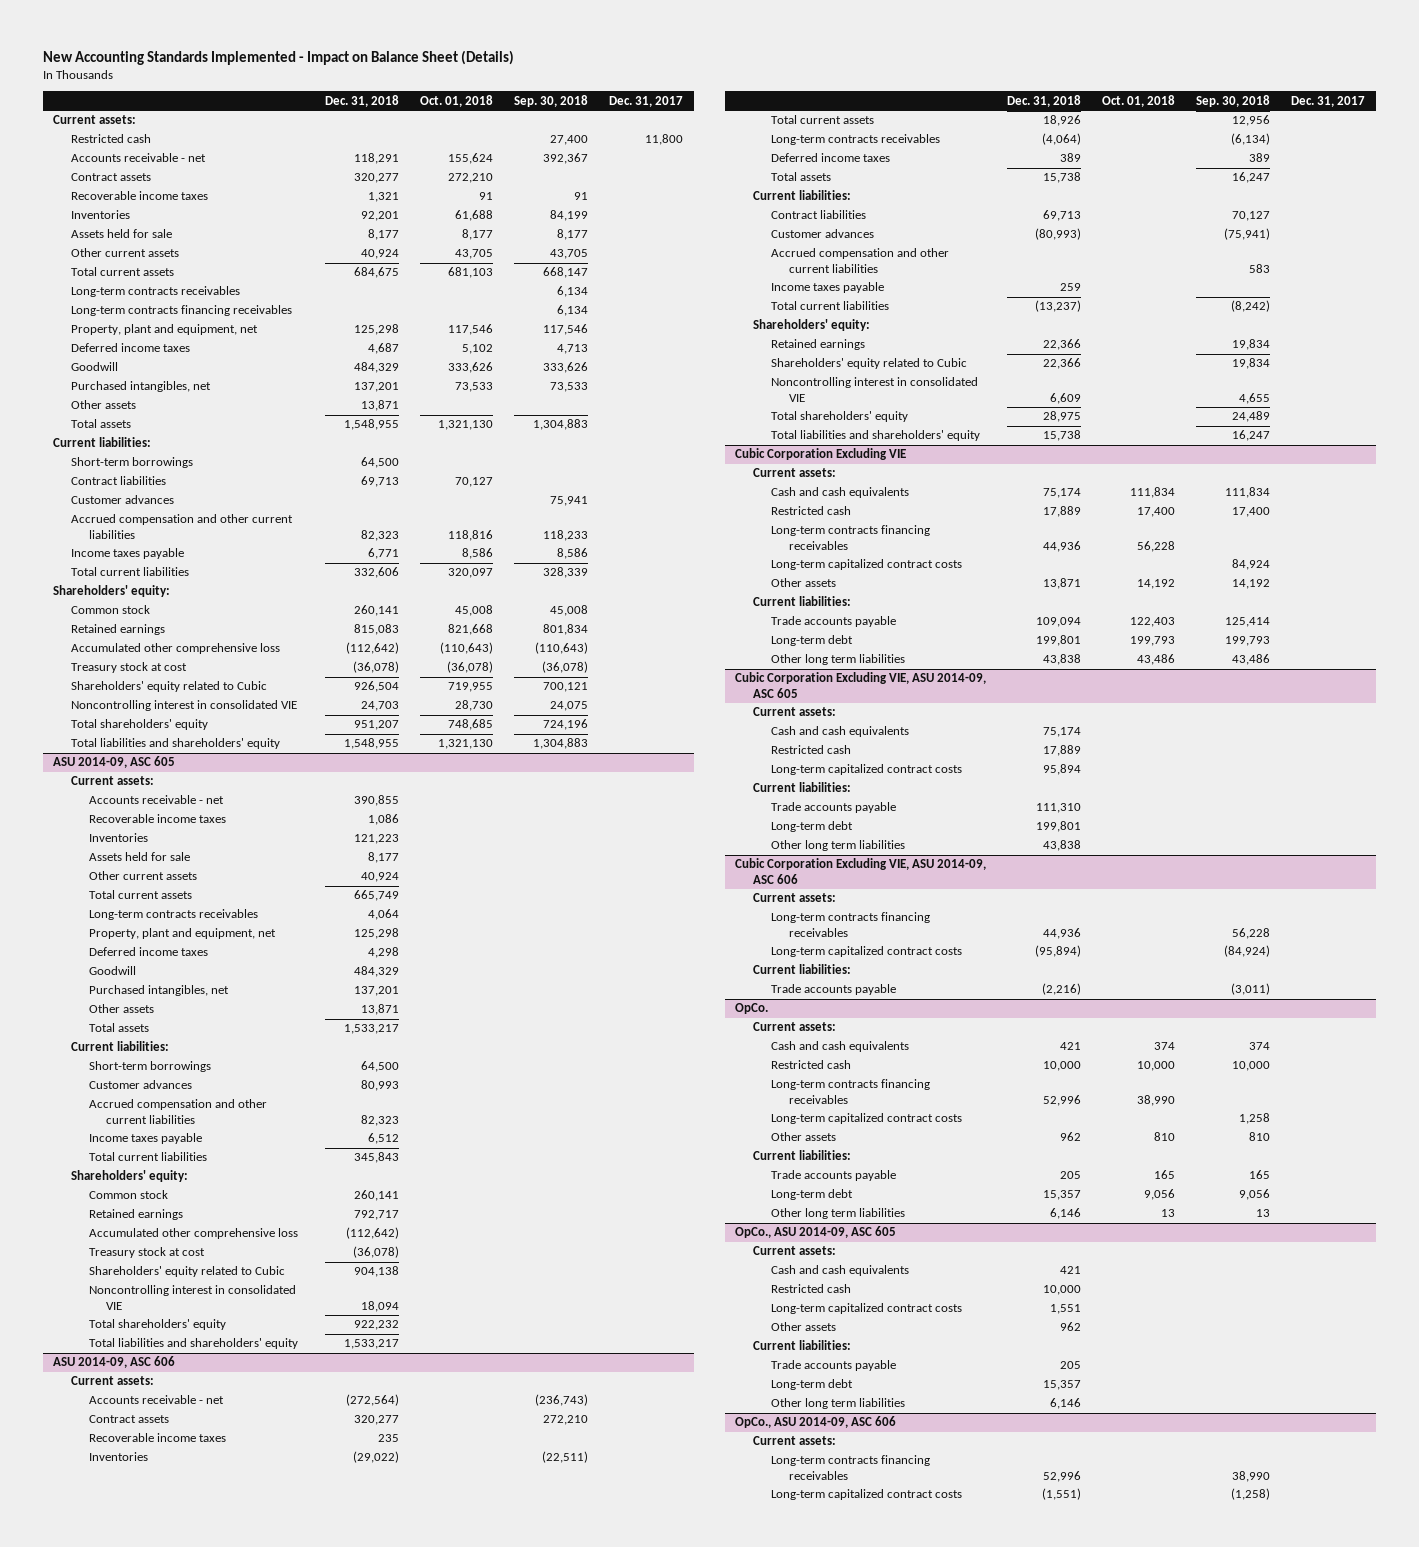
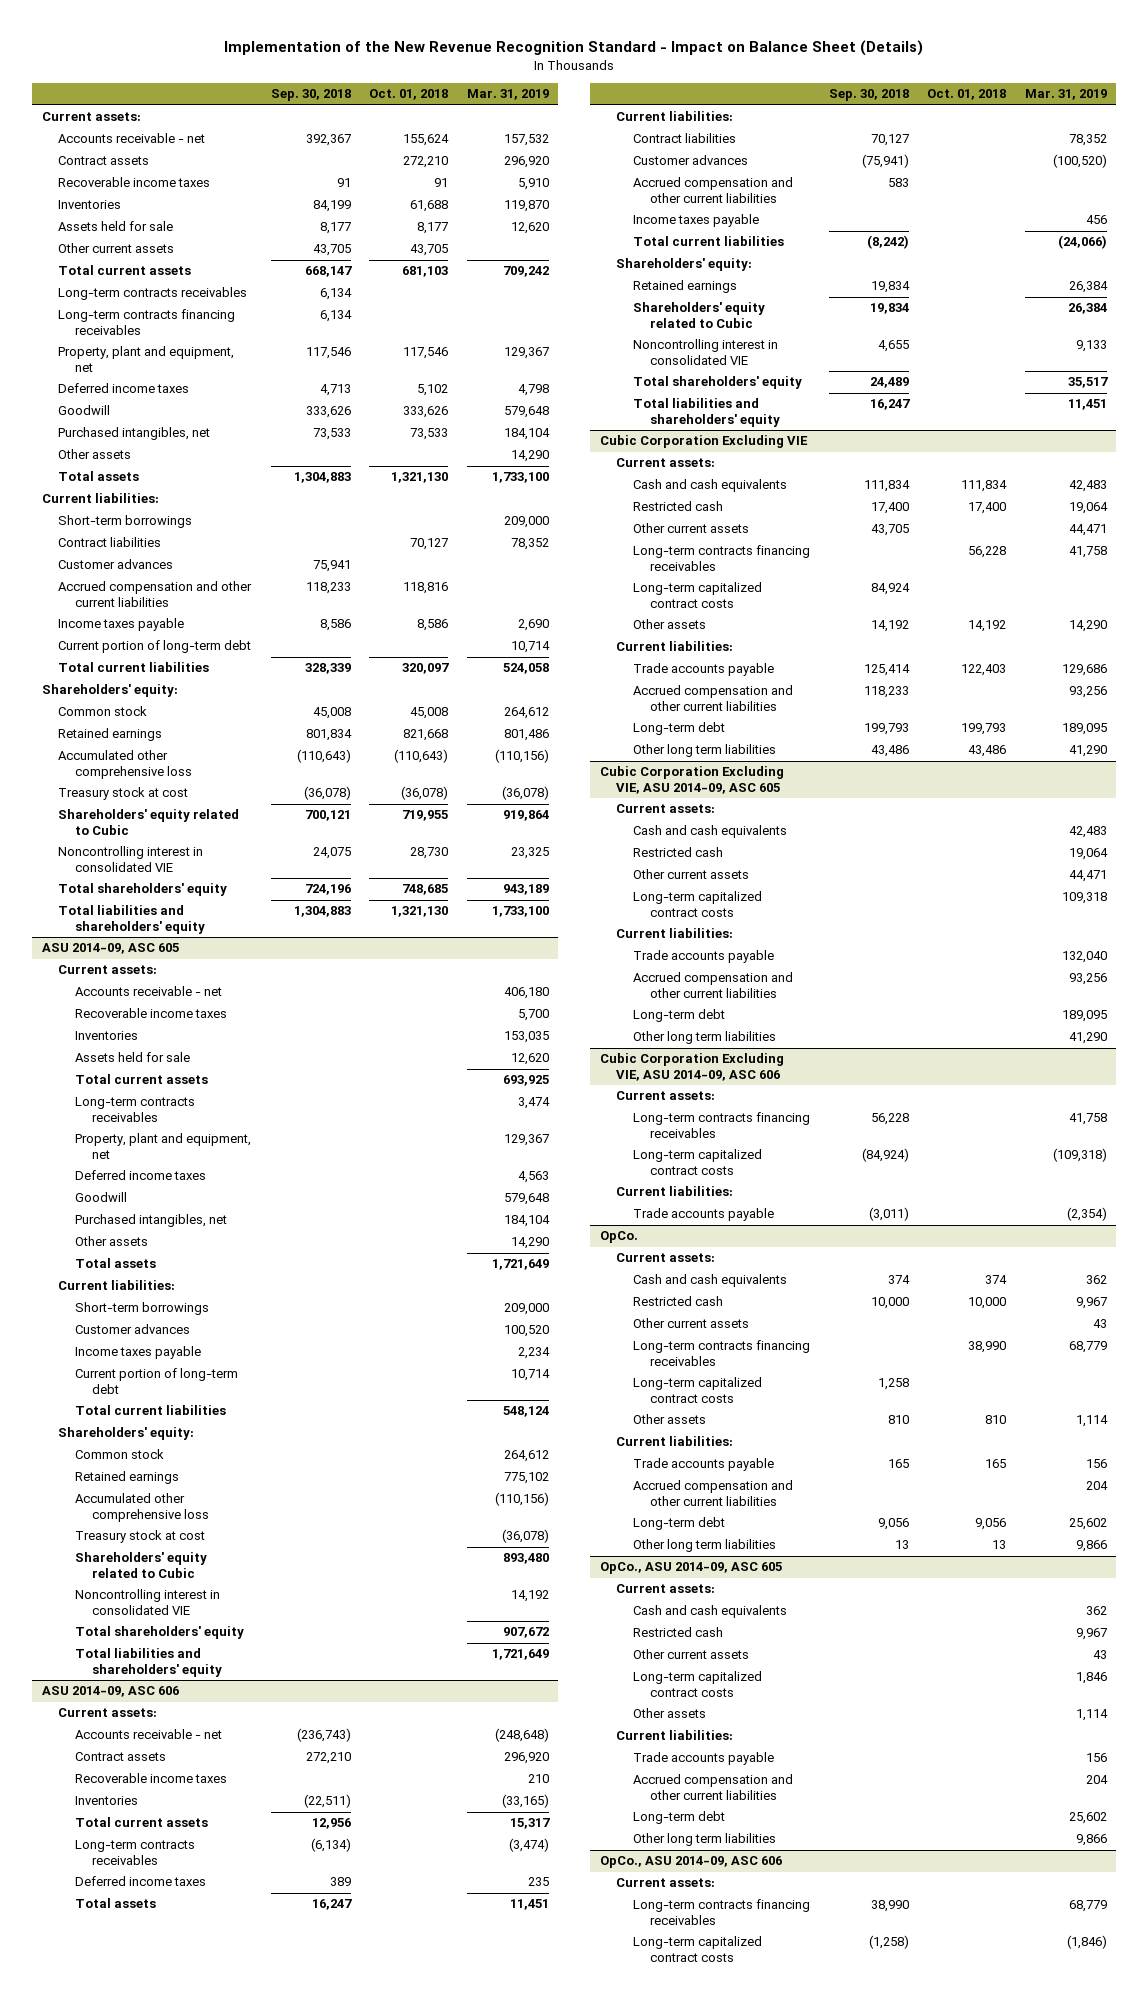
- New Accounting Standards Implemented - Impact on Balance Sheet (Details)
+ Implementation of the New Revenue Recognition Standard - Impact on Balance Sheet (Details)
- | Dec. 31, 2018 | Oct. 01, 2018 | Sep. 30, 2018 | Dec. 31, 2017
+ | Sep. 30, 2018 | Oct. 01, 2018 | Mar. 31, 2019
- Restricted cash | | | 27,400 | 11,800
+ Current portion of long-term debt | | | 10,714
@ ASU 2014-09, ASC 605
- Other current assets | 40,924 | | |
- Accrued compensation and other current liabilities | 82,323 | | |
+ Current portion of long-term debt | | | 10,714
@ Cubic Corporation Excluding VIE
+ Other current assets | 43,705 | | 44,471
+ Accrued compensation and other current liabilities | 118,233 | | 93,256
@ Cubic Corporation Excluding VIE, ASU 2014-09, ASC 605
+ Other current assets | | | 44,471
+ Accrued compensation and other current liabilities | | | 93,256
@ OpCo.
+ Other current assets | | | 43
+ Accrued compensation and other current liabilities | | | 204
@ OpCo., ASU 2014-09, ASC 605
+ Other current assets | | | 43
+ Accrued compensation and other current liabilities | | | 204

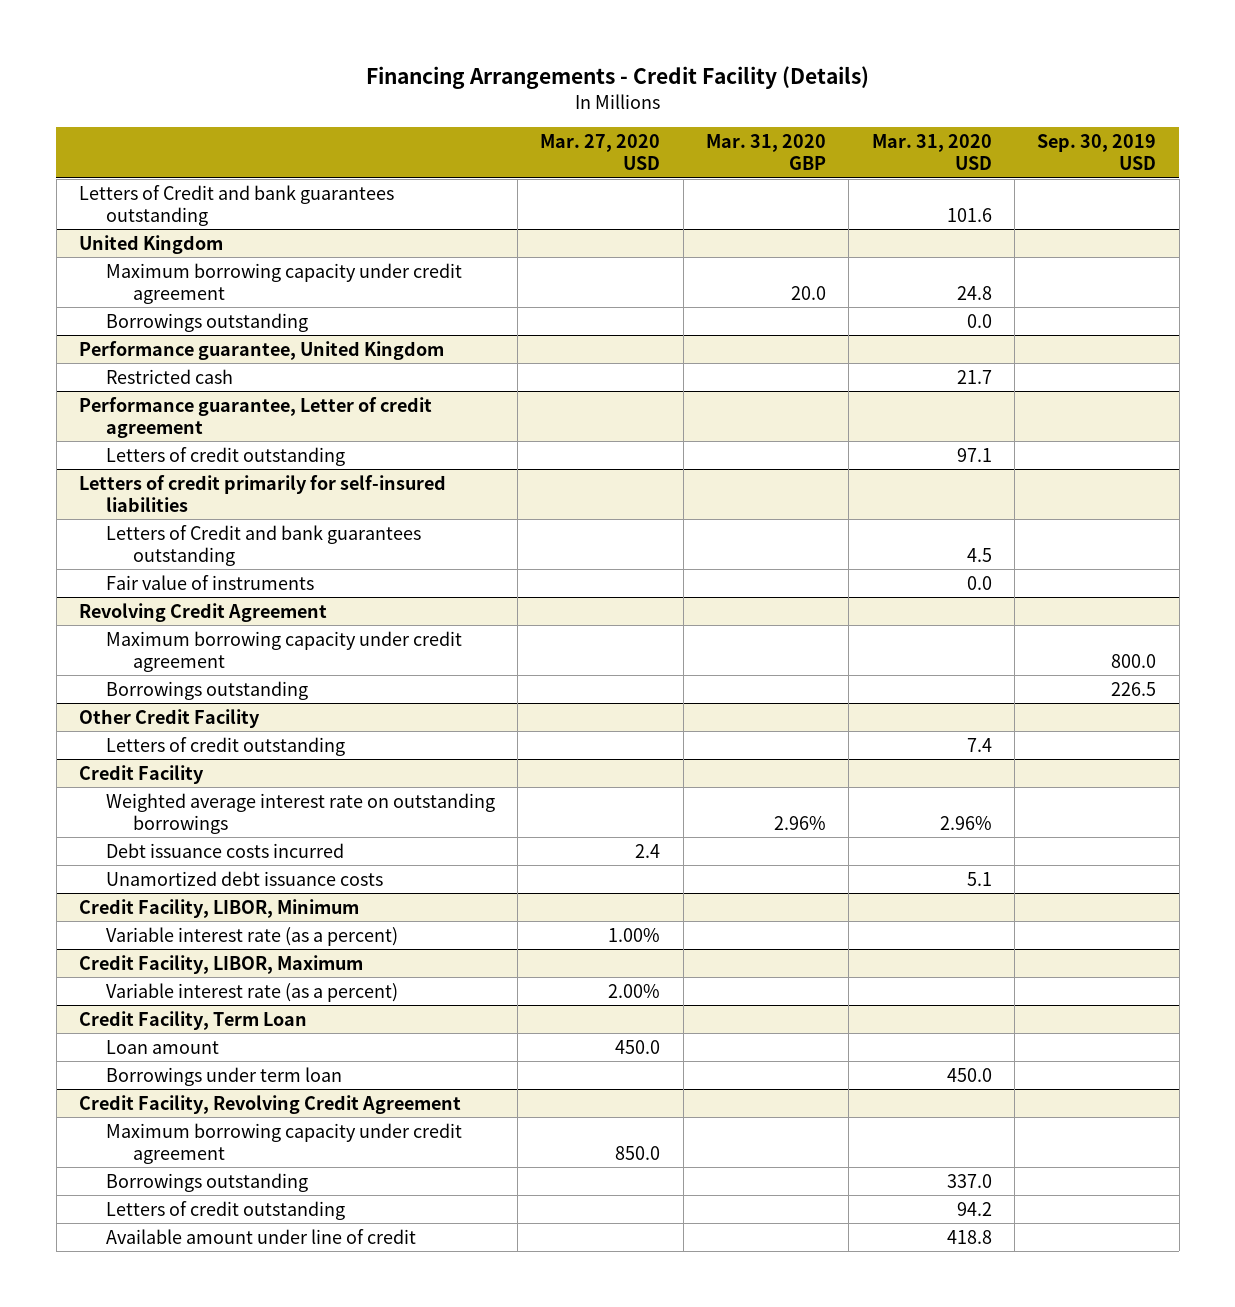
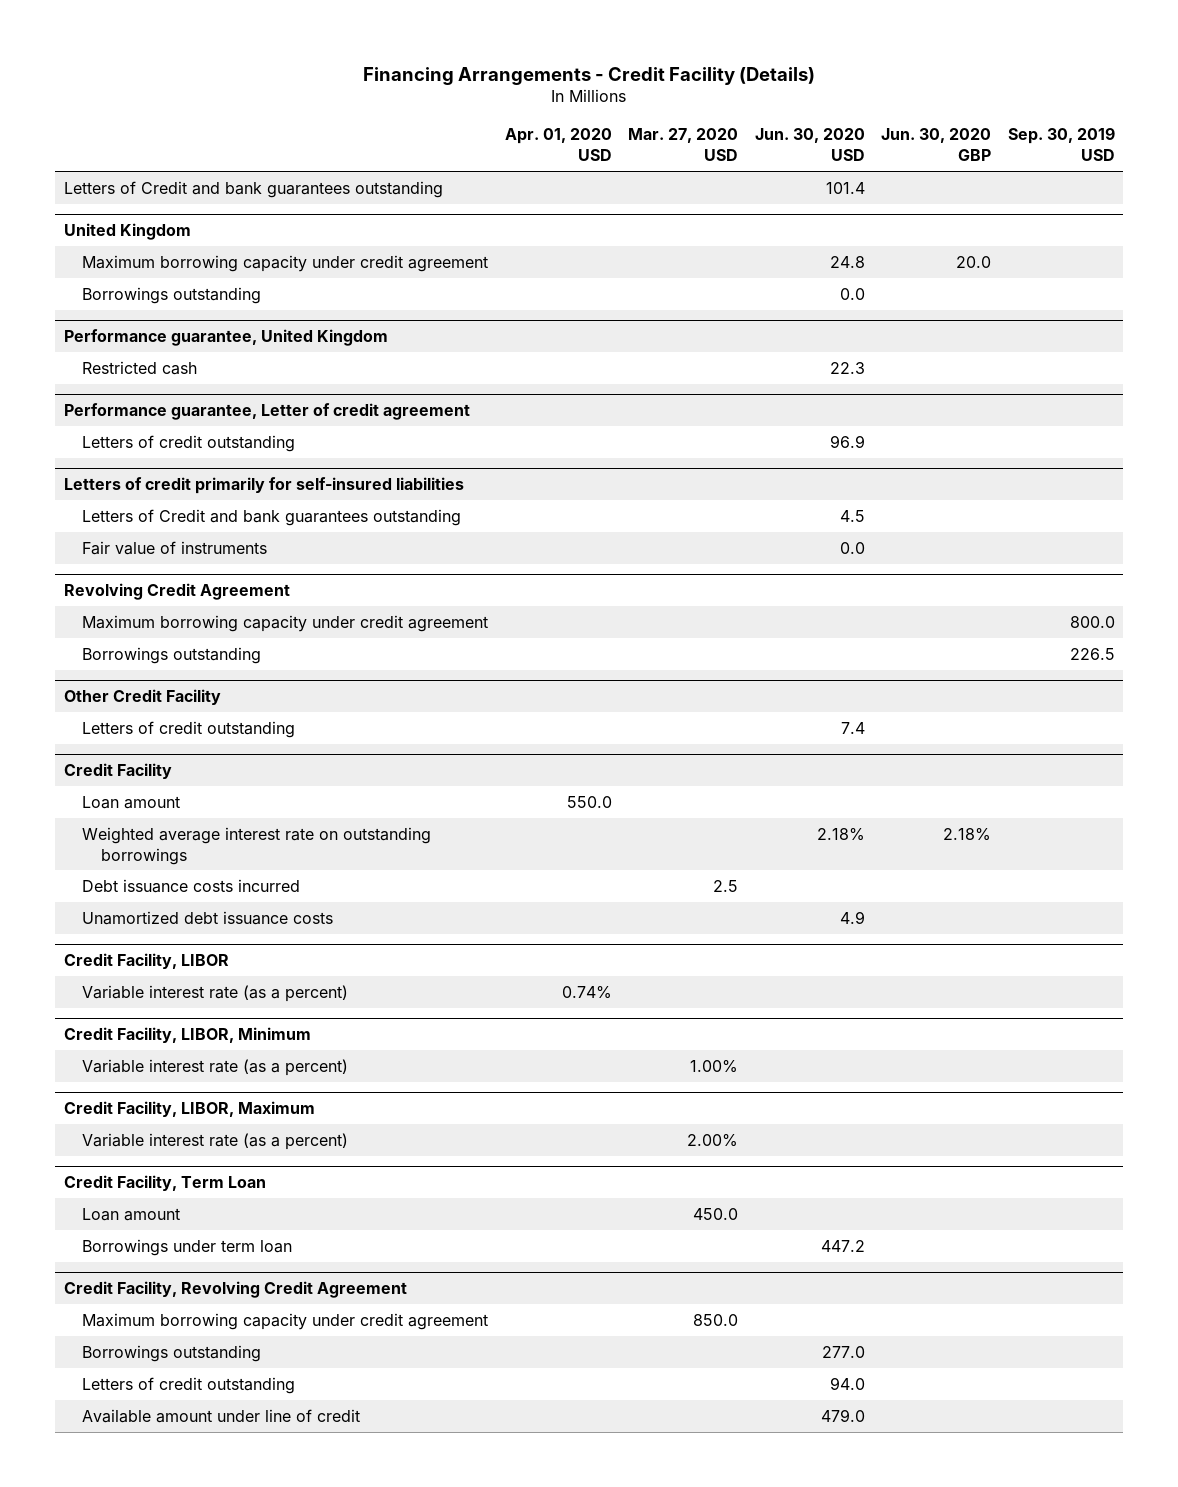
- | Mar. 27, 2020 USD | Mar. 31, 2020 GBP | Mar. 31, 2020 USD | Sep. 30, 2019 USD
+ | Apr. 01, 2020 USD | Mar. 27, 2020 USD | Jun. 30, 2020 USD | Jun. 30, 2020 GBP | Sep. 30, 2019 USD
@ Credit Facility
+ Loan amount | 550.0 | | | |
- Debt issuance costs incurred | 2.4 | | |
+ Debt issuance costs incurred | | 2.5 | | |
+ Credit Facility, LIBOR
+ Variable interest rate (as a percent) | 0.74% | | | |

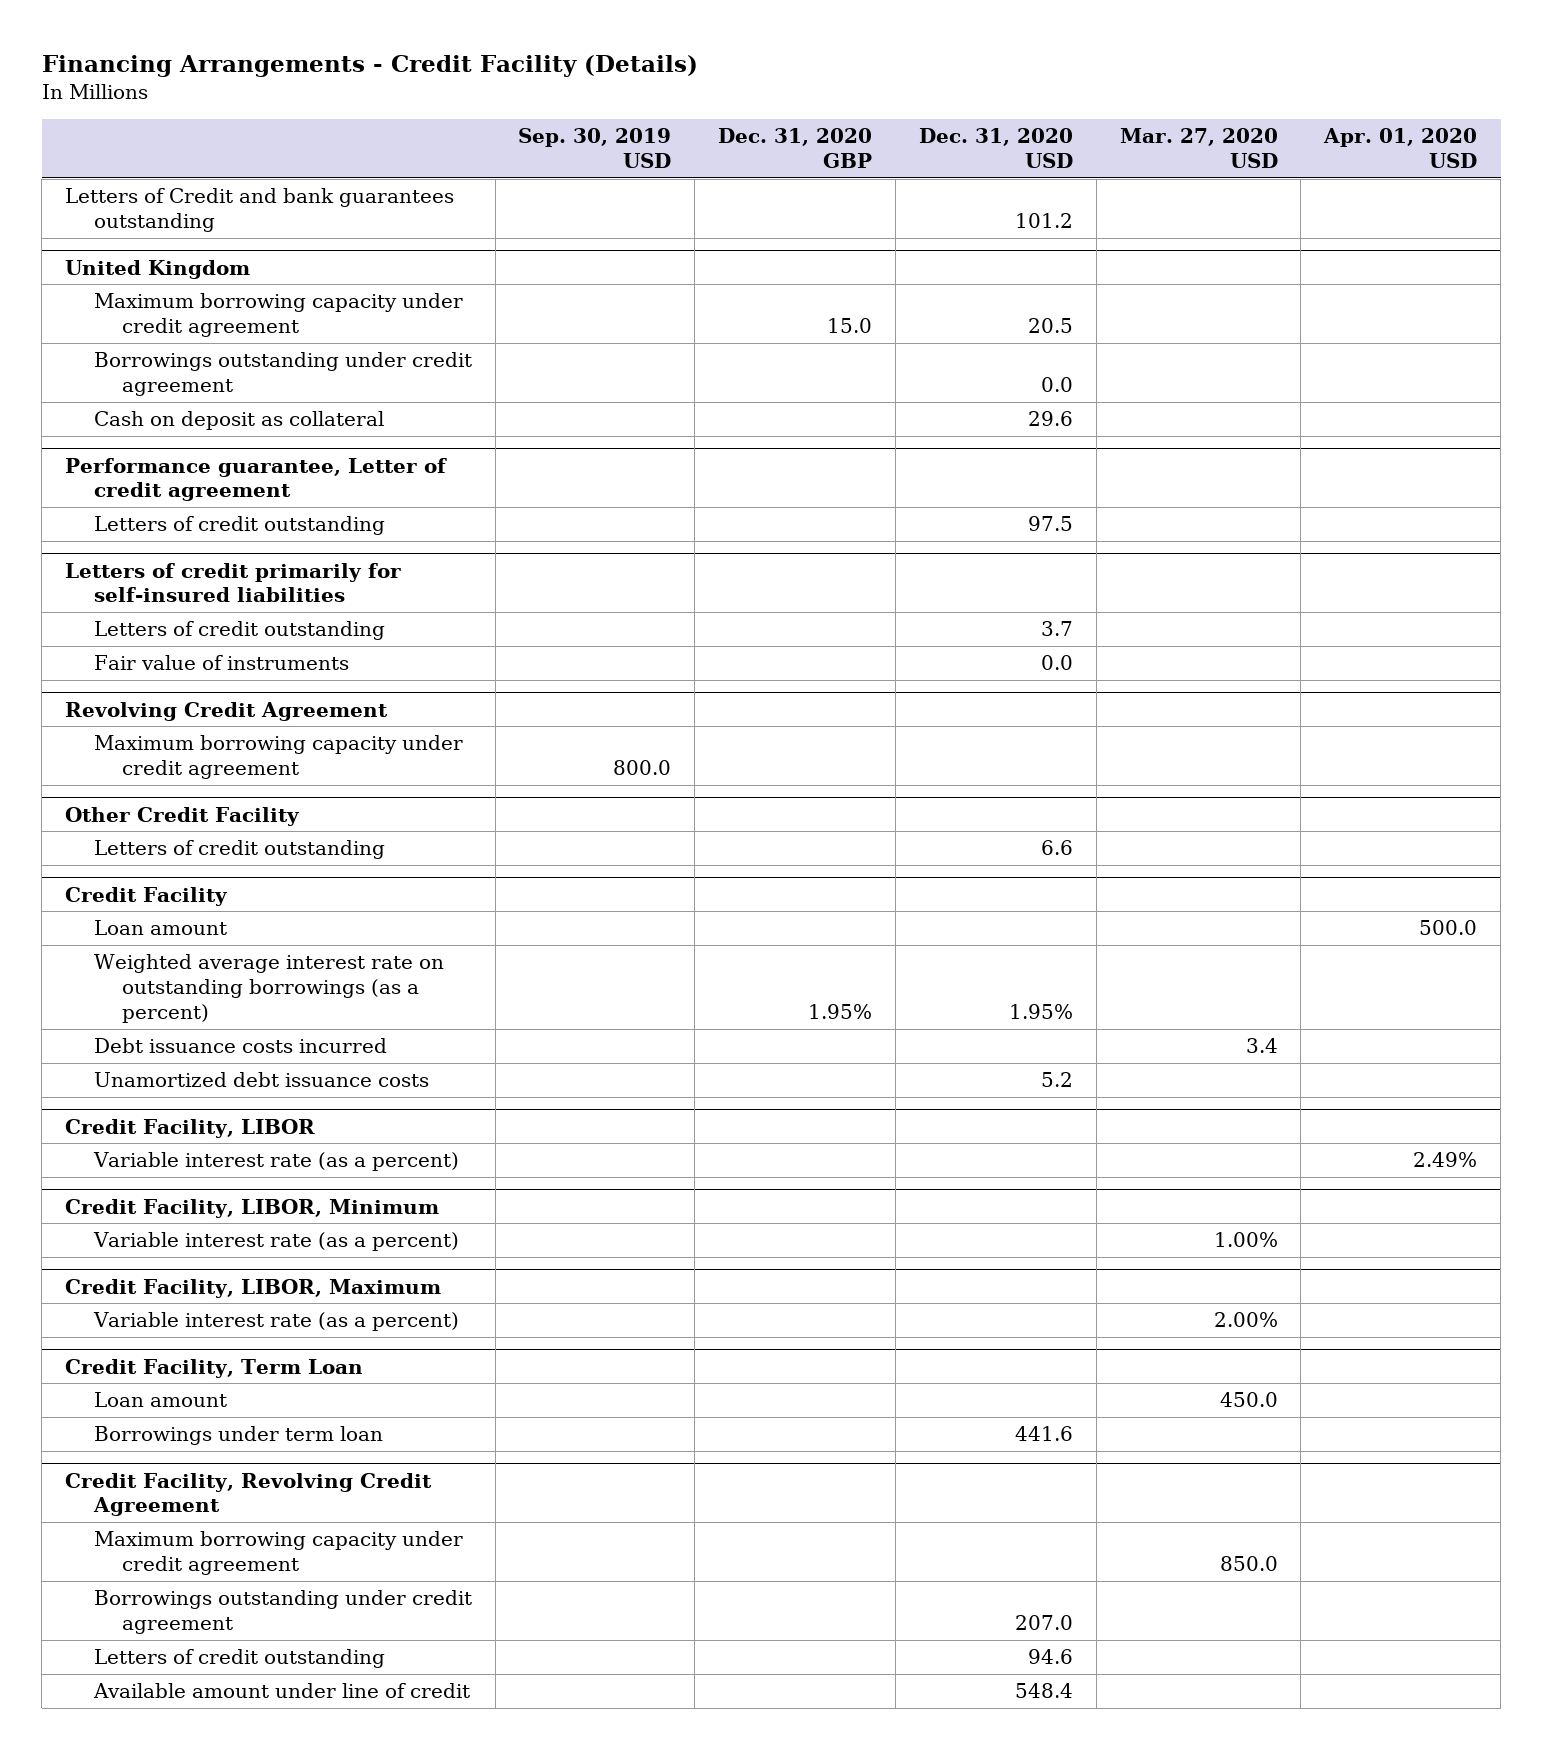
- | Apr. 01, 2020 USD | Mar. 27, 2020 USD | Jun. 30, 2020 USD | Jun. 30, 2020 GBP | Sep. 30, 2019 USD
+ | Sep. 30, 2019 USD | Dec. 31, 2020 GBP | Dec. 31, 2020 USD | Mar. 27, 2020 USD | Apr. 01, 2020 USD
@ United Kingdom
- Borrowings outstanding | | | 0.0 | |
- Performance guarantee, United Kingdom
- Restricted cash | | | 22.3 | |
@ United Kingdom
+ Borrowings outstanding under credit agreement | | | 0.0 | |
+ Cash on deposit as collateral | | | 29.6 | |
@ Letters of credit primarily for self-insured liabilities
- Letters of Credit and bank guarantees outstanding | | | 4.5 | |
+ Letters of credit outstanding | | | 3.7 | |
@ Revolving Credit Agreement
- Borrowings outstanding | | | | | 226.5
@ Credit Facility
- Loan amount | 550.0 | | | |
- Weighted average interest rate on outstanding borrowings | | | 2.18% | 2.18% |
- Debt issuance costs incurred | | 2.5 | | |
+ Loan amount | | | | | 500.0
+ Weighted average interest rate on outstanding borrowings (as a percent) | | 1.95% | 1.95% | |
+ Debt issuance costs incurred | | | | 3.4 |
@ Credit Facility, LIBOR
- Variable interest rate (as a percent) | 0.74% | | | |
+ Variable interest rate (as a percent) | | | | | 2.49%
@ Credit Facility, Revolving Credit Agreement
- Borrowings outstanding | | | 277.0 | |
+ Borrowings outstanding under credit agreement | | | 207.0 | |

